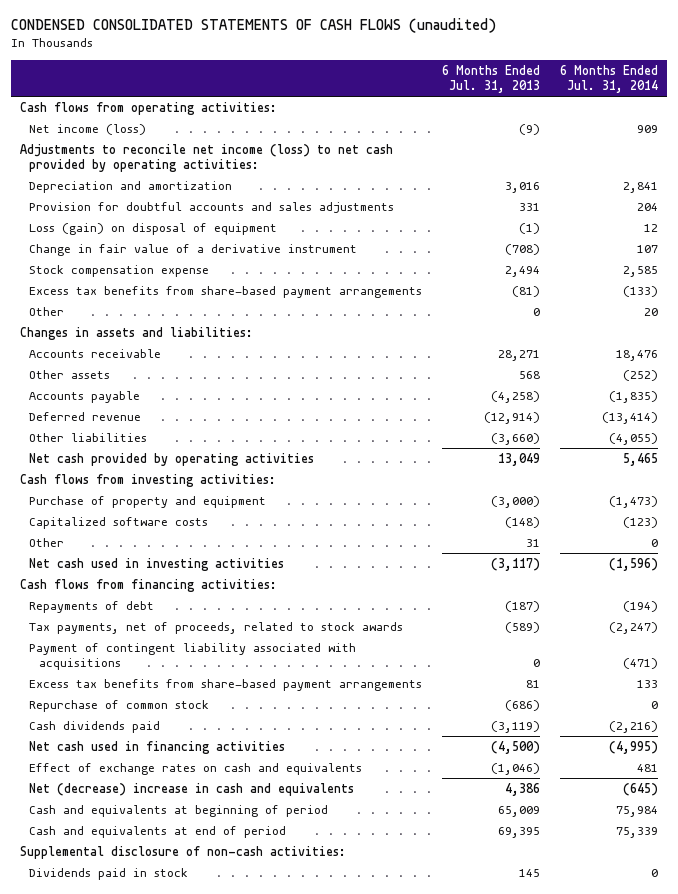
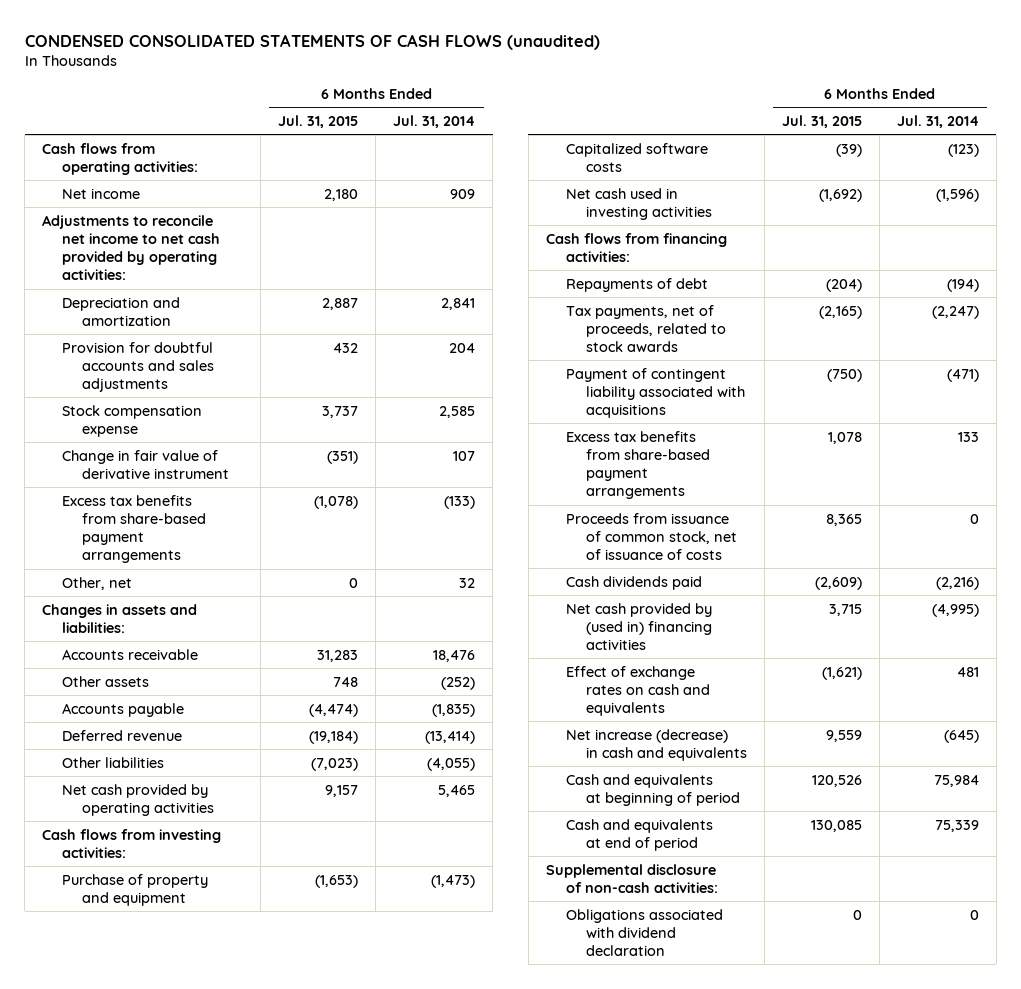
- | 6 Months Ended Jul. 31, 2013 | 6 Months Ended Jul. 31, 2014
+ | 6 Months Ended Jul. 31, 2015 | 6 Months Ended Jul. 31, 2014
- Net income (loss) | (9) | 909
- Adjustments to reconcile net income (loss) to net cash provided by operating activities:
+ Net income | 2,180 | 909
+ Adjustments to reconcile net income to net cash provided by operating activities:
- Loss (gain) on disposal of equipment | (1) | 12
- Change in fair value of a derivative instrument | (708) | 107
+ Change in fair value of derivative instrument | (351) | 107
- Other | 0 | 20
+ Other, net | 0 | 32
- Other | 31 | 0
- Repurchase of common stock | (686) | 0
+ Proceeds from issuance of common stock, net of issuance of costs | 8,365 | 0
- Net cash used in financing activities | (4,500) | (4,995)
+ Net cash provided by (used in) financing activities | 3,715 | (4,995)
- Net (decrease) increase in cash and equivalents | 4,386 | (645)
+ Net increase (decrease) in cash and equivalents | 9,559 | (645)
- Dividends paid in stock | 145 | 0
+ Obligations associated with dividend declaration | 0 | 0

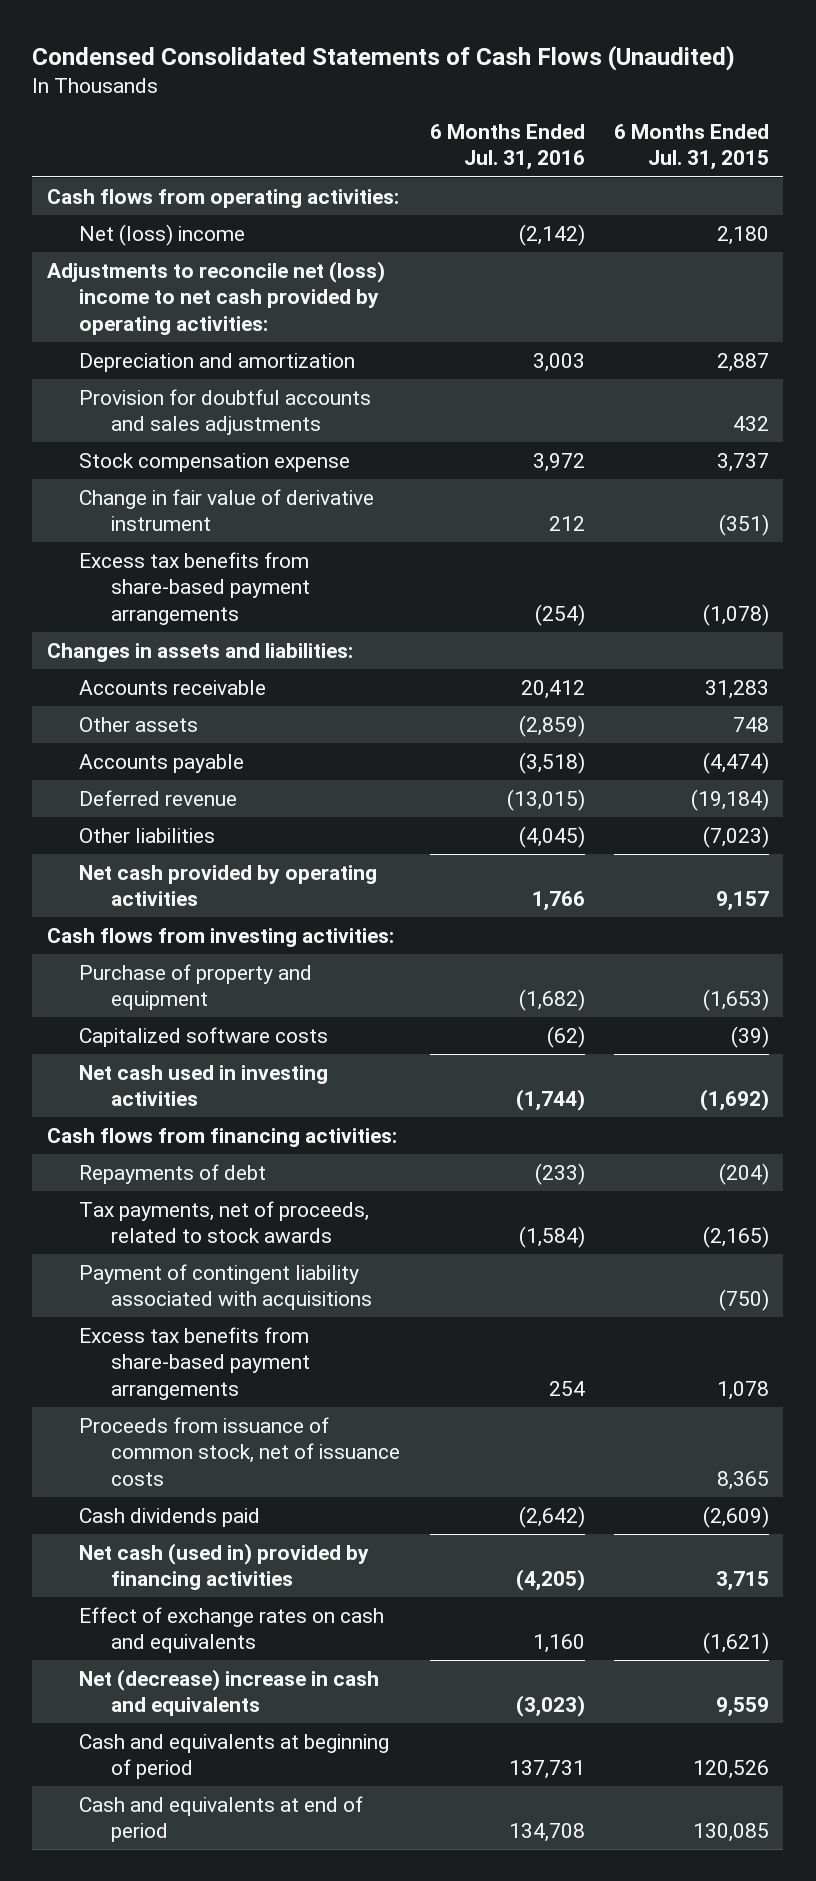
- CONDENSED CONSOLIDATED STATEMENTS OF CASH FLOWS (unaudited)
+ Condensed Consolidated Statements of Cash Flows (Unaudited)
- | 6 Months Ended Jul. 31, 2015 | 6 Months Ended Jul. 31, 2014
+ | 6 Months Ended Jul. 31, 2016 | 6 Months Ended Jul. 31, 2015
- Net income | 2,180 | 909
- Adjustments to reconcile net income to net cash provided by operating activities:
+ Net (loss) income | (2,142) | 2,180
+ Adjustments to reconcile net (loss) income to net cash provided by operating activities:
- Other, net | 0 | 32
- Proceeds from issuance of common stock, net of issuance of costs | 8,365 | 0
+ Proceeds from issuance of common stock, net of issuance costs | | 8,365
- Net cash provided by (used in) financing activities | 3,715 | (4,995)
+ Net cash (used in) provided by financing activities | (4,205) | 3,715
- Net increase (decrease) in cash and equivalents | 9,559 | (645)
+ Net (decrease) increase in cash and equivalents | (3,023) | 9,559
- Supplemental disclosure of non-cash activities:
- Obligations associated with dividend declaration | 0 | 0

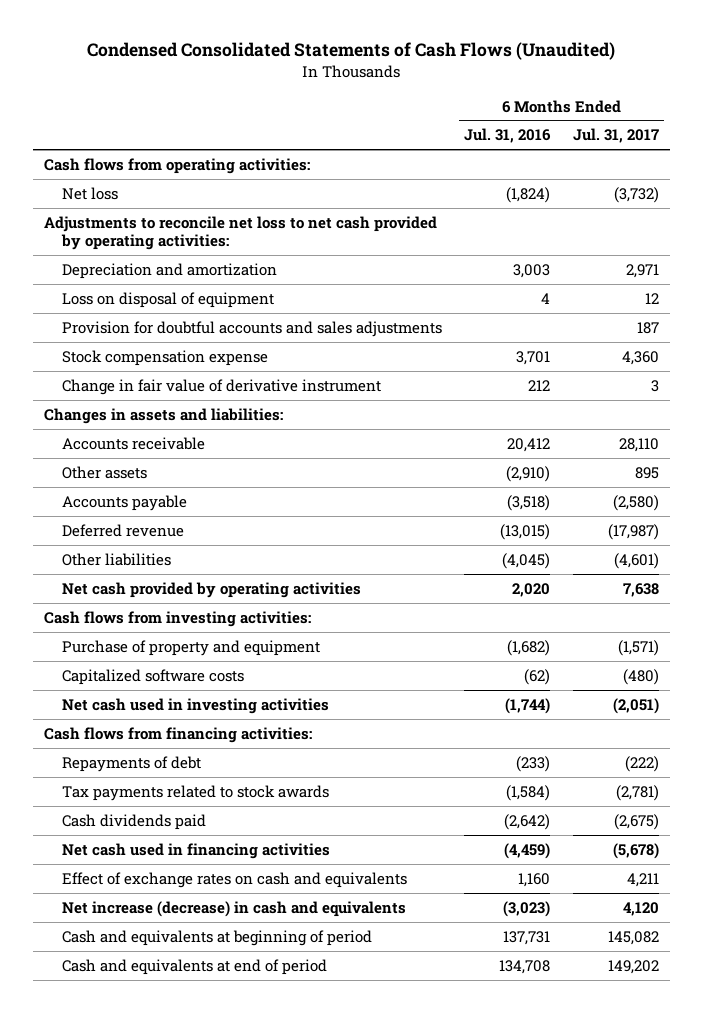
- | 6 Months Ended Jul. 31, 2016 | 6 Months Ended Jul. 31, 2015
+ | 6 Months Ended Jul. 31, 2016 | 6 Months Ended Jul. 31, 2017
- Net (loss) income | (2,142) | 2,180
- Adjustments to reconcile net (loss) income to net cash provided by operating activities:
+ Net loss | (1,824) | (3,732)
+ Adjustments to reconcile net loss to net cash provided by operating activities:
+ Loss on disposal of equipment | 4 | 12
- Stock compensation expense | 3,972 | 3,737
+ Stock compensation expense | 3,701 | 4,360
- Excess tax benefits from share-based payment arrangements | (254) | (1,078)
- Other assets | (2,859) | 748
+ Other assets | (2,910) | 895
- Net cash provided by operating activities | 1,766 | 9,157
+ Net cash provided by operating activities | 2,020 | 7,638
- Tax payments, net of proceeds, related to stock awards | (1,584) | (2,165)
- Payment of contingent liability associated with acquisitions | | (750)
- Excess tax benefits from share-based payment arrangements | 254 | 1,078
- Proceeds from issuance of common stock, net of issuance costs | | 8,365
+ Tax payments related to stock awards | (1,584) | (2,781)
- Net cash (used in) provided by financing activities | (4,205) | 3,715
+ Net cash used in financing activities | (4,459) | (5,678)
- Net (decrease) increase in cash and equivalents | (3,023) | 9,559
+ Net increase (decrease) in cash and equivalents | (3,023) | 4,120

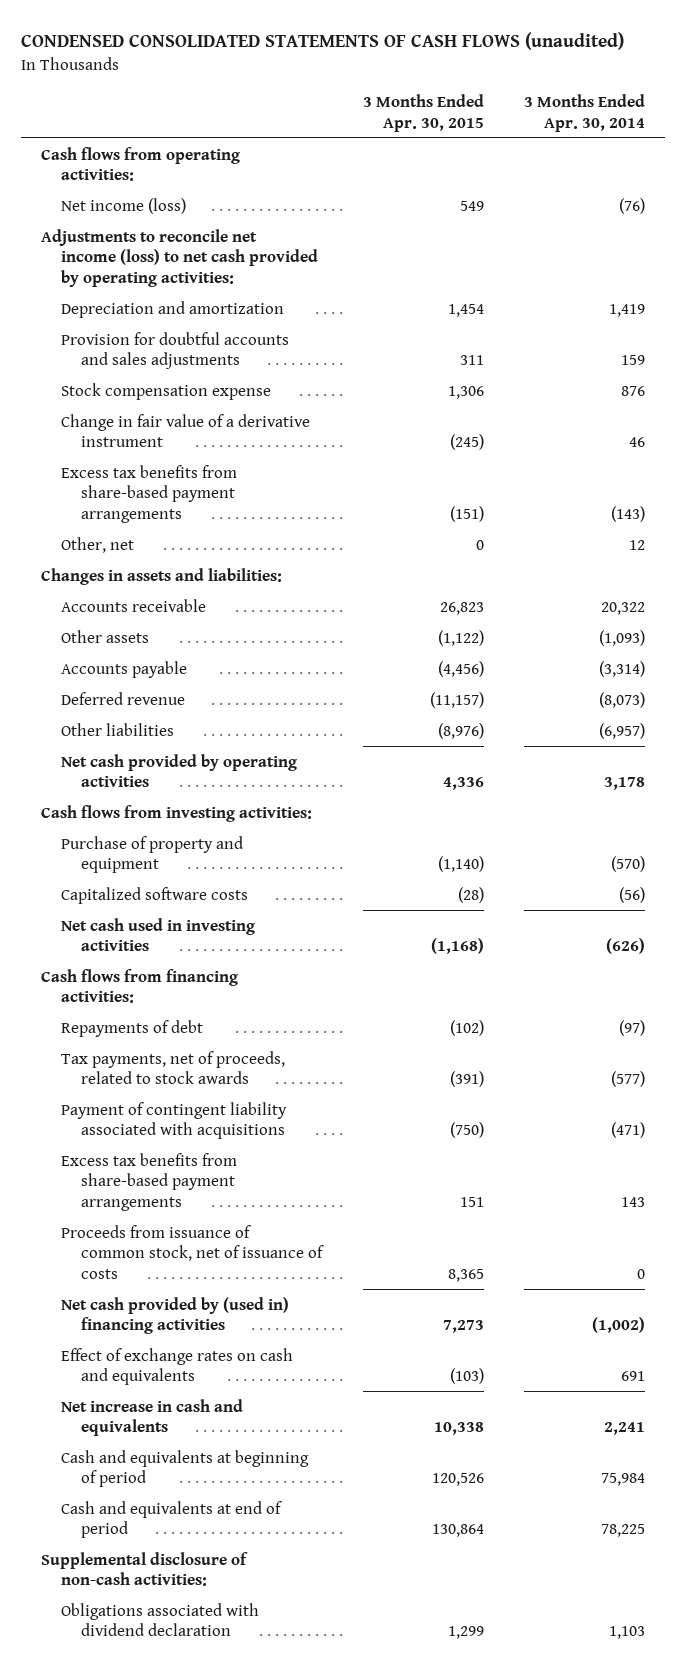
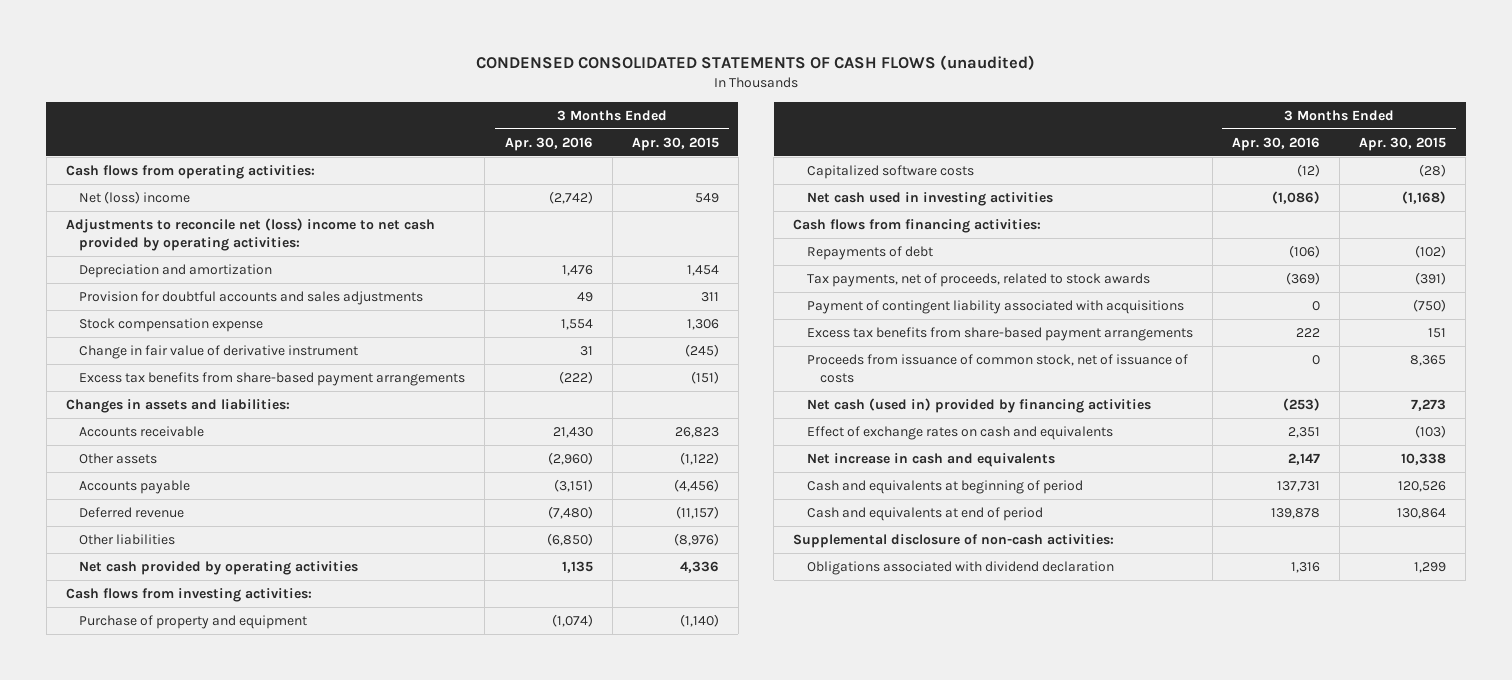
- | 3 Months Ended Apr. 30, 2015 | 3 Months Ended Apr. 30, 2014
+ | 3 Months Ended Apr. 30, 2016 | 3 Months Ended Apr. 30, 2015
- Net income (loss) | 549 | (76)
- Adjustments to reconcile net income (loss) to net cash provided by operating activities:
+ Net (loss) income | (2,742) | 549
+ Adjustments to reconcile net (loss) income to net cash provided by operating activities:
- Change in fair value of a derivative instrument | (245) | 46
+ Change in fair value of derivative instrument | 31 | (245)
- Other, net | 0 | 12
- Net cash provided by (used in) financing activities | 7,273 | (1,002)
+ Net cash (used in) provided by financing activities | (253) | 7,273

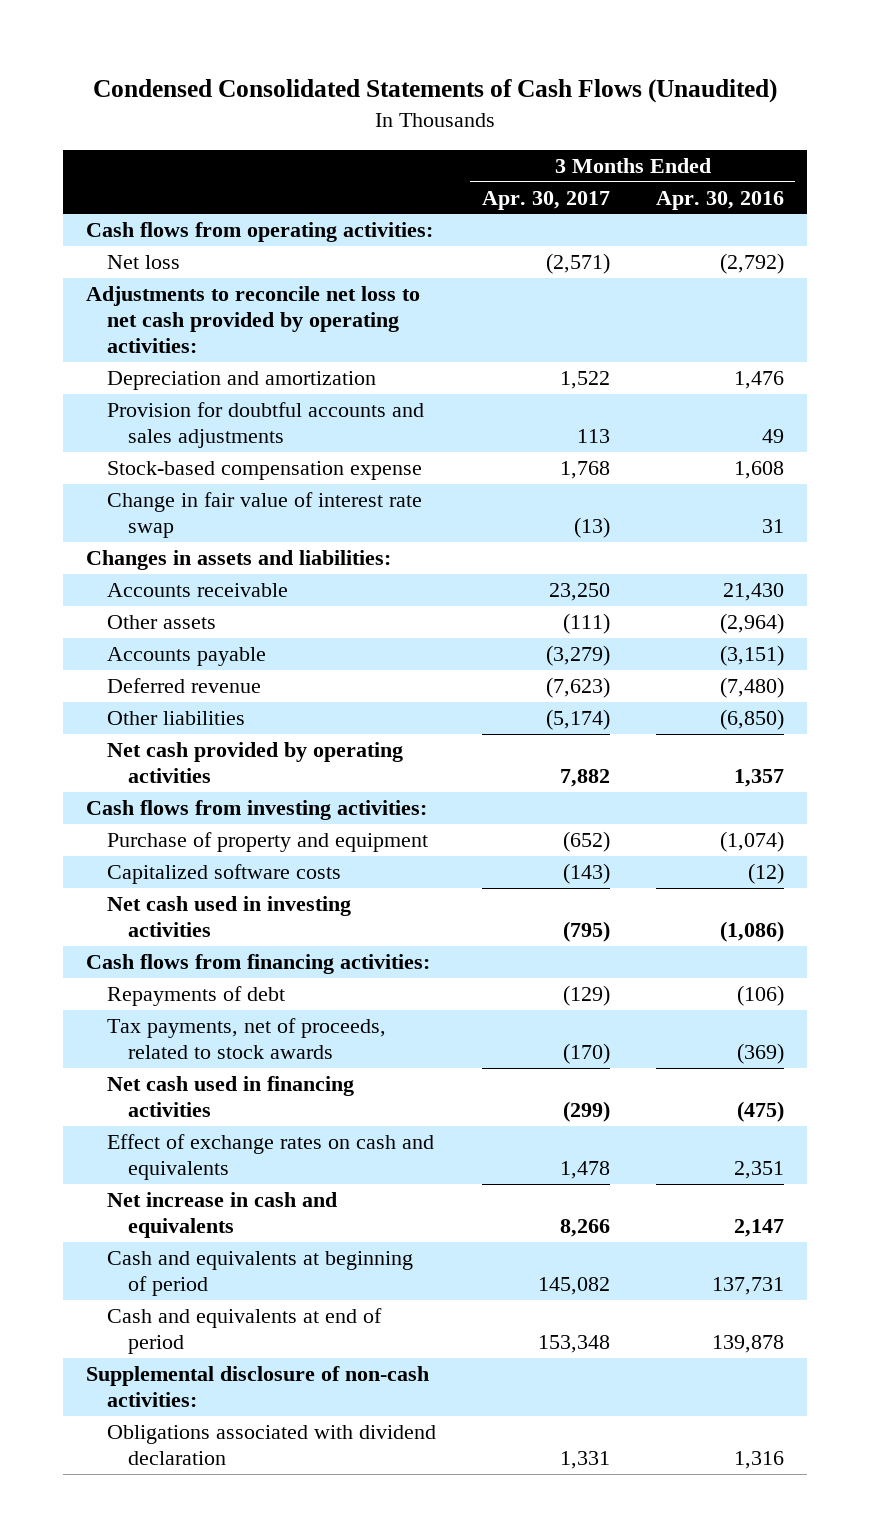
- CONDENSED CONSOLIDATED STATEMENTS OF CASH FLOWS (unaudited)
+ Condensed Consolidated Statements of Cash Flows (Unaudited)
- | 3 Months Ended Apr. 30, 2016 | 3 Months Ended Apr. 30, 2015
+ | 3 Months Ended Apr. 30, 2017 | 3 Months Ended Apr. 30, 2016
- Net (loss) income | (2,742) | 549
- Adjustments to reconcile net (loss) income to net cash provided by operating activities:
+ Net loss | (2,571) | (2,792)
+ Adjustments to reconcile net loss to net cash provided by operating activities:
- Stock compensation expense | 1,554 | 1,306
- Change in fair value of derivative instrument | 31 | (245)
- Excess tax benefits from share-based payment arrangements | (222) | (151)
+ Stock-based compensation expense | 1,768 | 1,608
+ Change in fair value of interest rate swap | (13) | 31
- Other assets | (2,960) | (1,122)
+ Other assets | (111) | (2,964)
- Net cash provided by operating activities | 1,135 | 4,336
+ Net cash provided by operating activities | 7,882 | 1,357
- Payment of contingent liability associated with acquisitions | 0 | (750)
- Excess tax benefits from share-based payment arrangements | 222 | 151
- Proceeds from issuance of common stock, net of issuance of costs | 0 | 8,365
- Net cash (used in) provided by financing activities | (253) | 7,273
+ Net cash used in financing activities | (299) | (475)

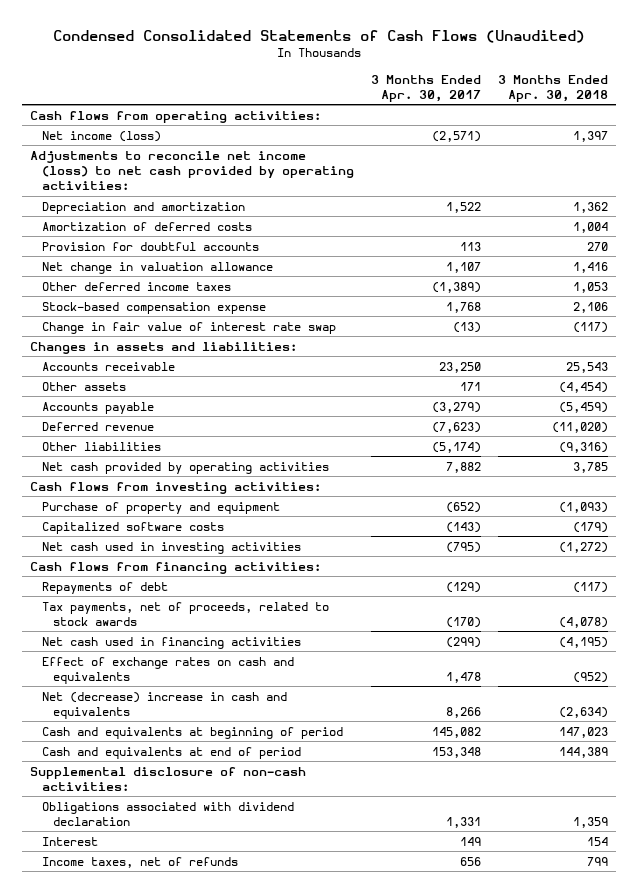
- | 3 Months Ended Apr. 30, 2017 | 3 Months Ended Apr. 30, 2016
+ | 3 Months Ended Apr. 30, 2017 | 3 Months Ended Apr. 30, 2018
- Net loss | (2,571) | (2,792)
- Adjustments to reconcile net loss to net cash provided by operating activities:
+ Net income (loss) | (2,571) | 1,397
+ Adjustments to reconcile net income (loss) to net cash provided by operating activities:
- Provision for doubtful accounts and sales adjustments | 113 | 49
+ Amortization of deferred costs | | 1,004
+ Provision for doubtful accounts | 113 | 270
+ Net change in valuation allowance | 1,107 | 1,416
+ Other deferred income taxes | (1,389) | 1,053
- Other assets | (111) | (2,964)
+ Other assets | 171 | (4,454)
- Net increase in cash and equivalents | 8,266 | 2,147
+ Net (decrease) increase in cash and equivalents | 8,266 | (2,634)
+ Interest | 149 | 154
+ Income taxes, net of refunds | 656 | 799

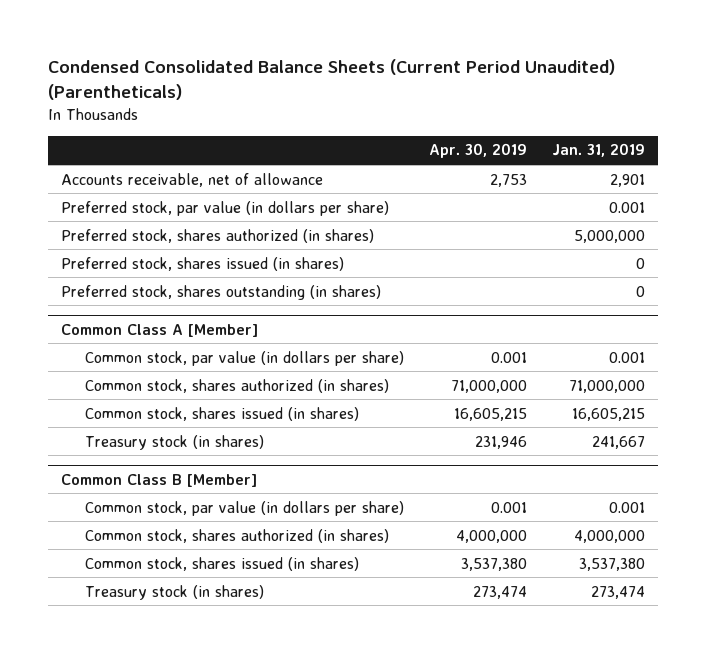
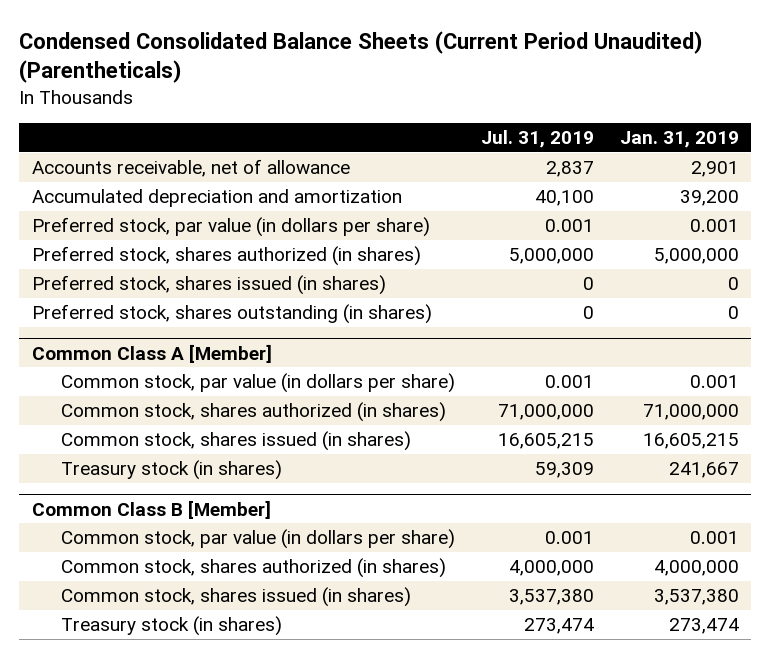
- | Apr. 30, 2019 | Jan. 31, 2019
+ | Jul. 31, 2019 | Jan. 31, 2019
+ Accumulated depreciation and amortization | 40,100 | 39,200

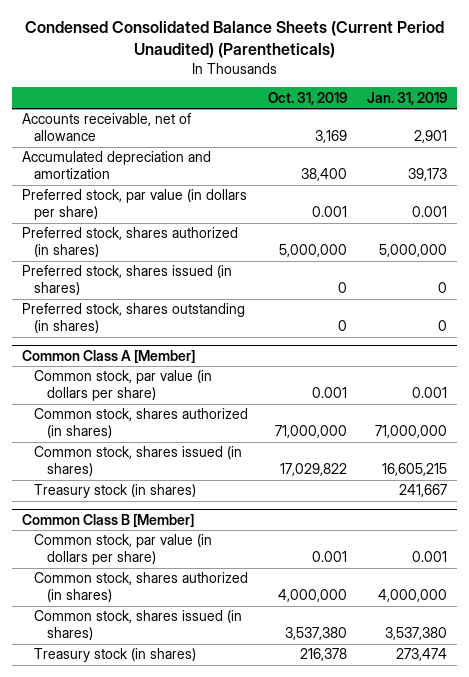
- | Jul. 31, 2019 | Jan. 31, 2019
+ | Oct. 31, 2019 | Jan. 31, 2019
- Accumulated depreciation and amortization | 40,100 | 39,200
+ Accumulated depreciation and amortization | 38,400 | 39,173

